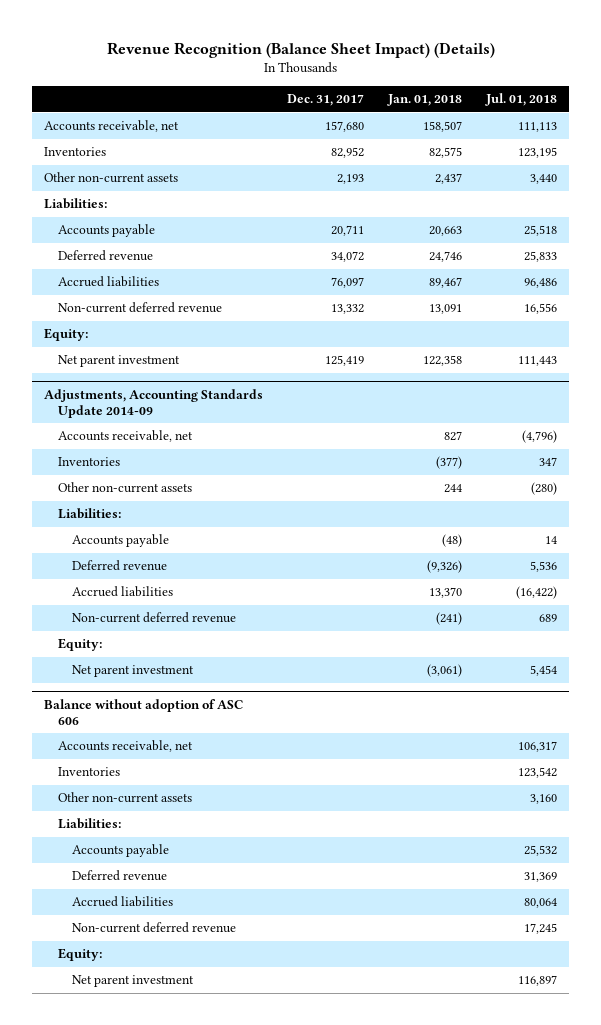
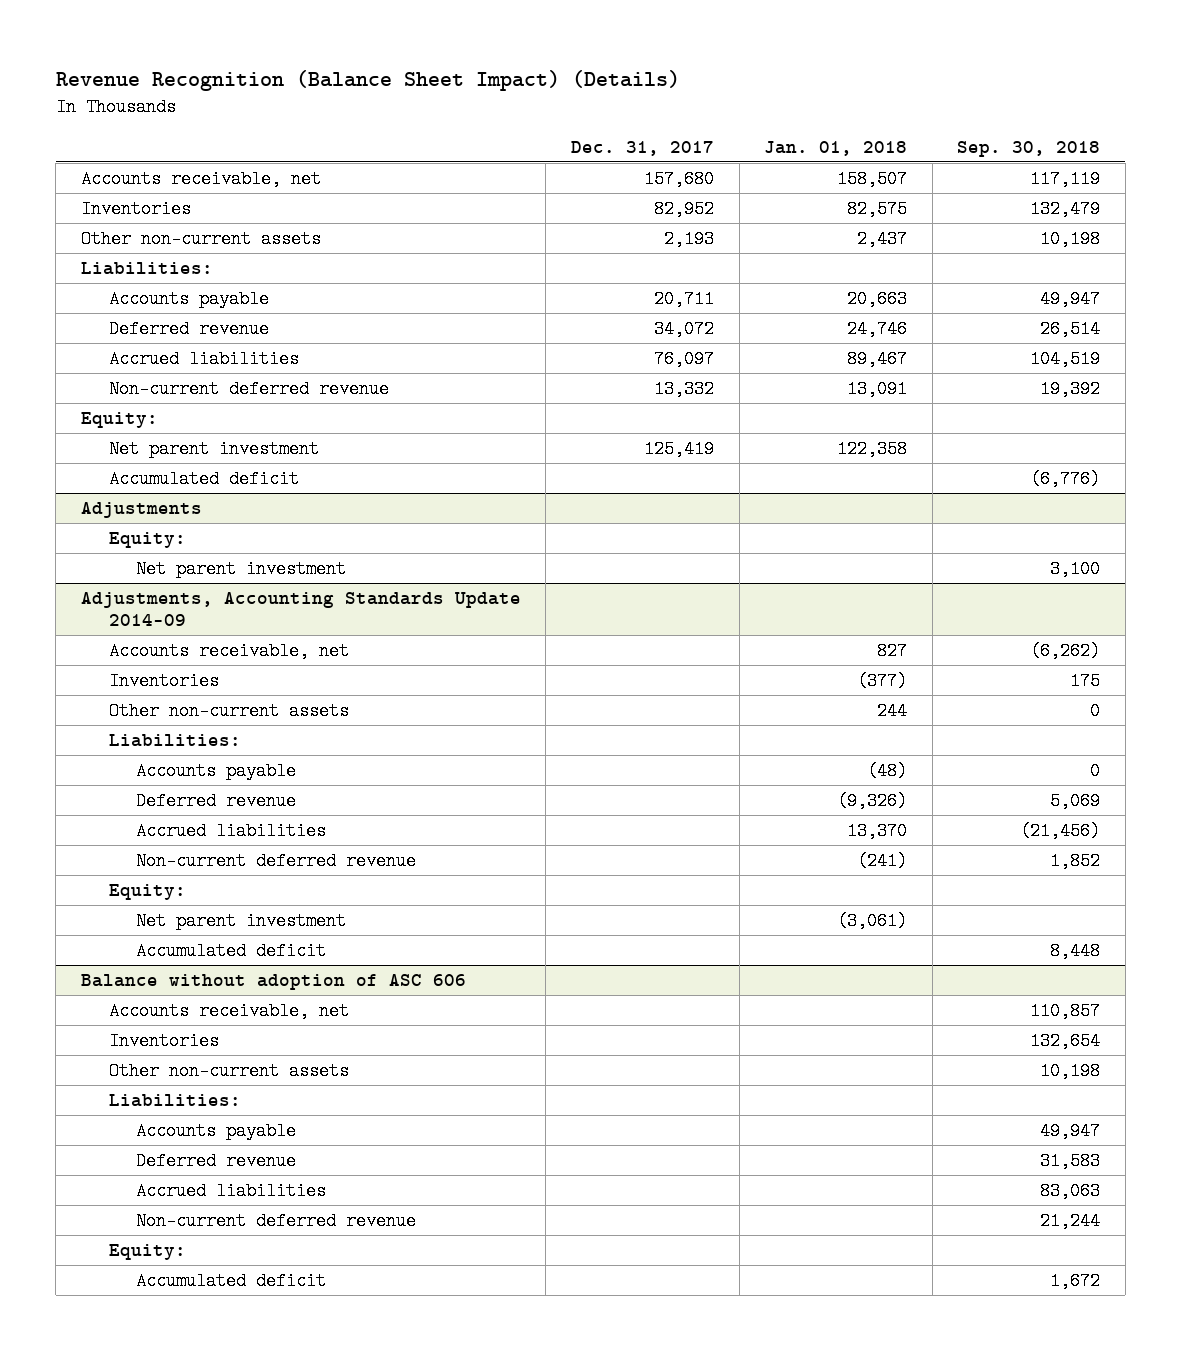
- | Dec. 31, 2017 | Jan. 01, 2018 | Jul. 01, 2018
+ | Dec. 31, 2017 | Jan. 01, 2018 | Sep. 30, 2018
+ Accumulated deficit | | | (6,776)
+ Adjustments
+ Equity:
+ Net parent investment | | | 3,100
@ Adjustments, Accounting Standards Update 2014-09
+ Accumulated deficit | | | 8,448
@ Balance without adoption of ASC 606
- Net parent investment | | | 116,897
+ Accumulated deficit | | | 1,672

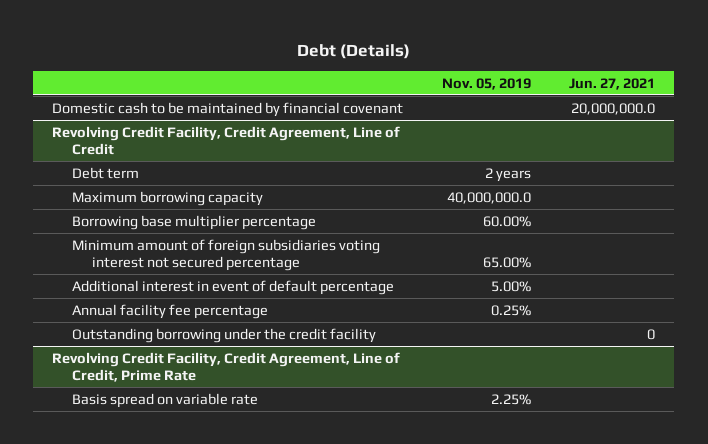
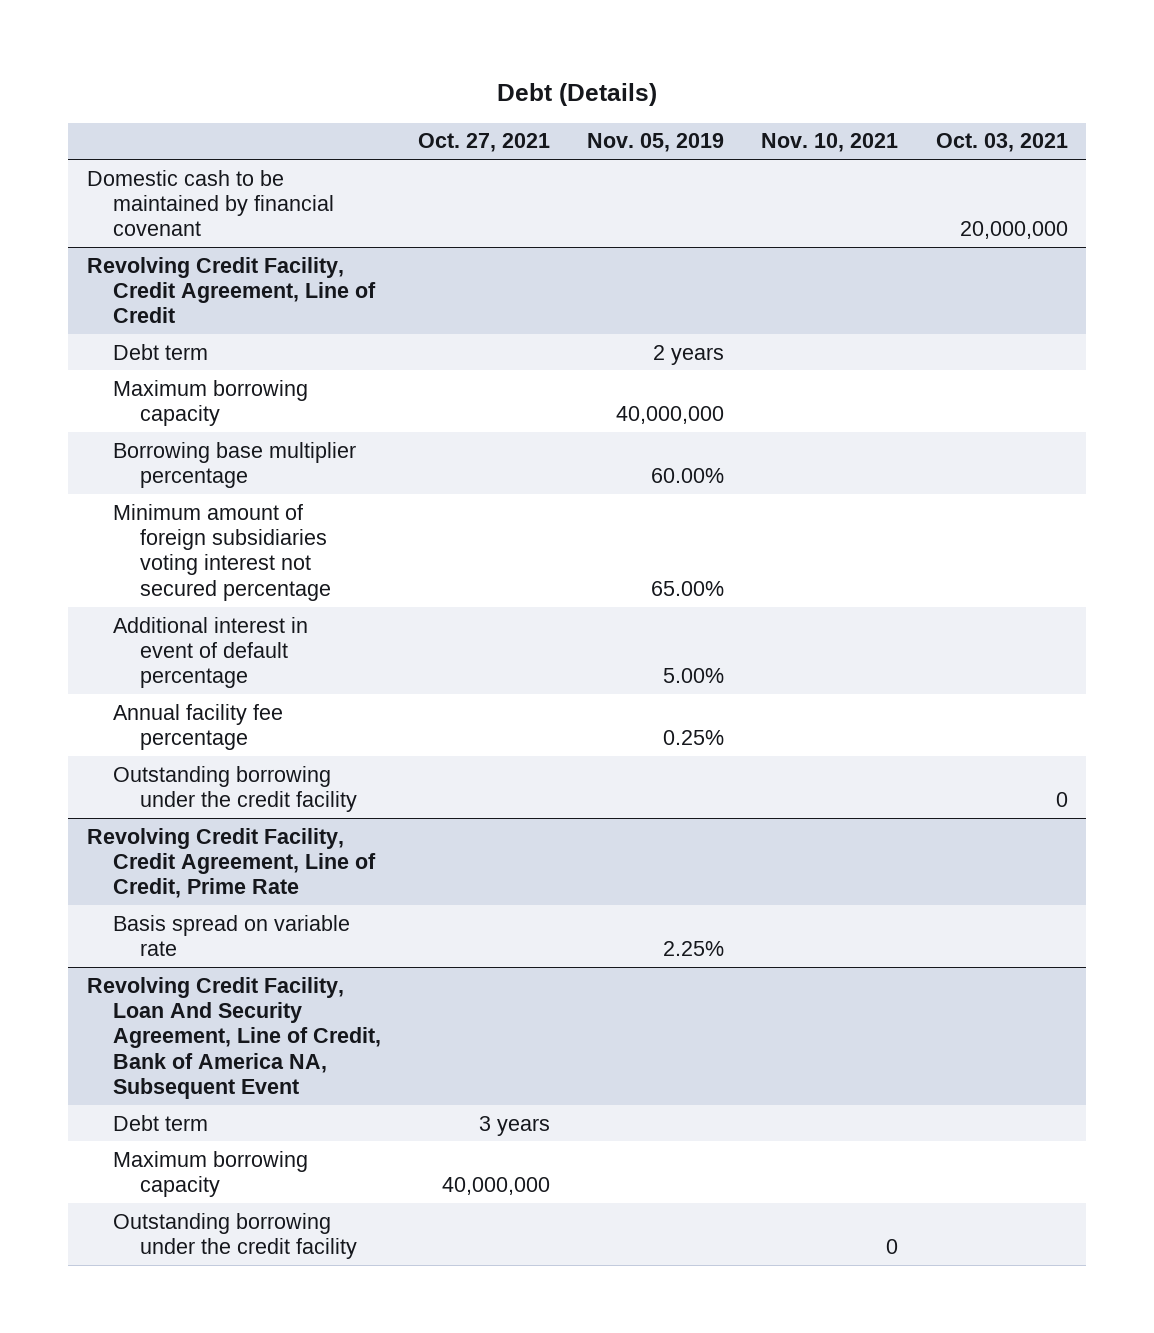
- | Nov. 05, 2019 | Jun. 27, 2021
+ | Oct. 27, 2021 | Nov. 05, 2019 | Nov. 10, 2021 | Oct. 03, 2021
@ Revolving Credit Facility, Credit Agreement, Line of Credit
- Maximum borrowing capacity | 40,000,000.0 |
+ Maximum borrowing capacity | | 40,000,000 | |
+ Revolving Credit Facility, Loan And Security Agreement, Line of Credit, Bank of America NA, Subsequent Event
+ Debt term | 3 years | | |
+ Maximum borrowing capacity | 40,000,000 | | |
+ Outstanding borrowing under the credit facility | | | 0 |

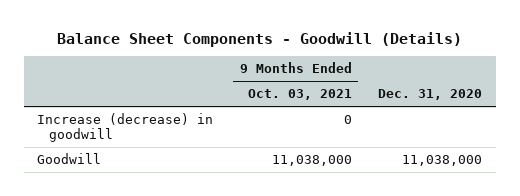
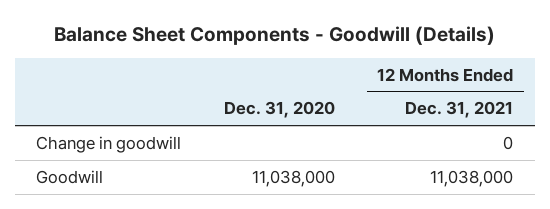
- | 9 Months Ended Oct. 03, 2021 | Dec. 31, 2020
+ | Dec. 31, 2020 | 12 Months Ended Dec. 31, 2021
- Increase (decrease) in goodwill | 0 |
+ Change in goodwill | | 0

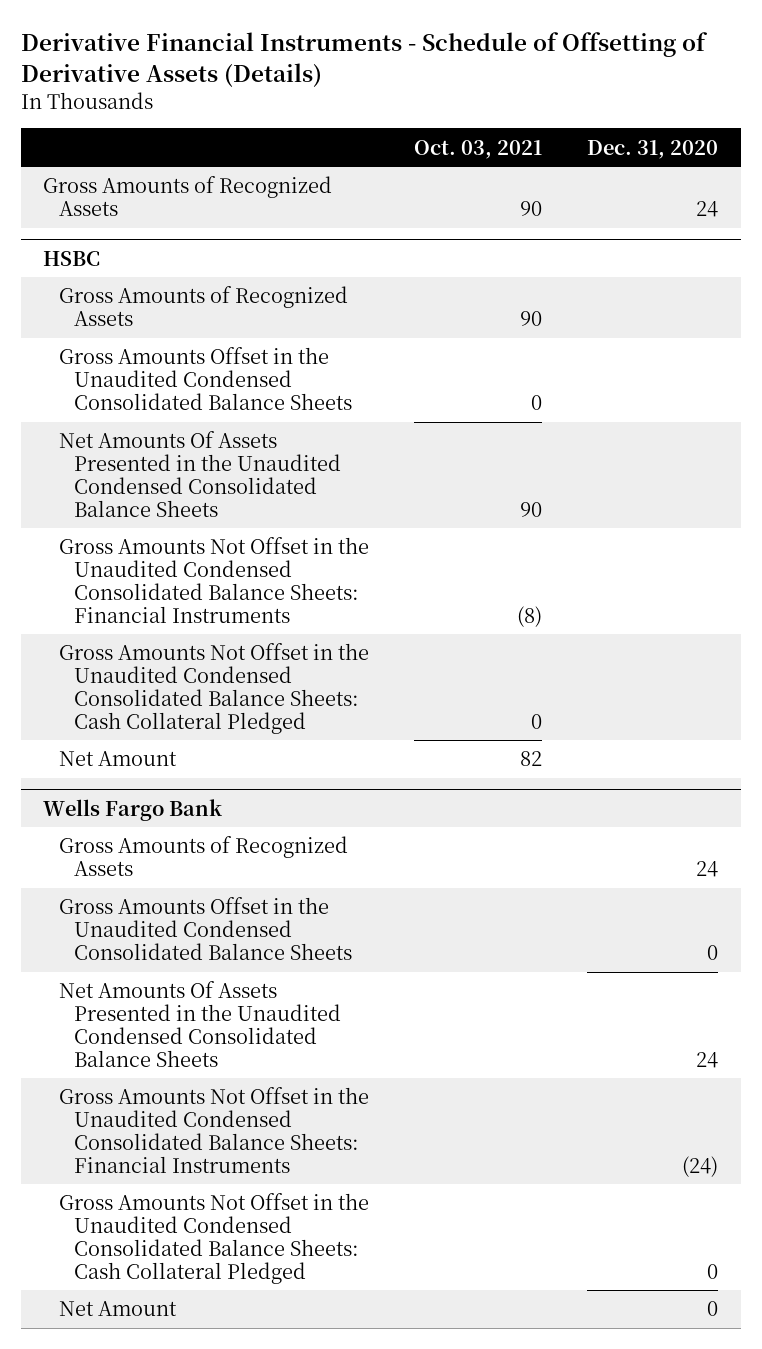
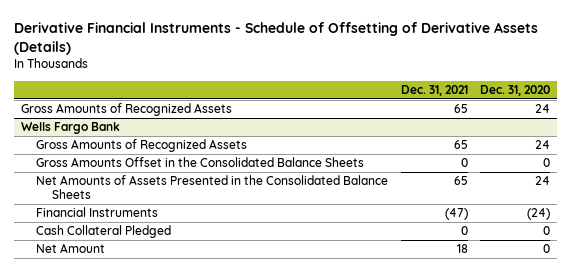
- | Oct. 03, 2021 | Dec. 31, 2020
+ | Dec. 31, 2021 | Dec. 31, 2020
- HSBC
- Gross Amounts of Recognized Assets | 90 |
- Gross Amounts Offset in the Unaudited Condensed Consolidated Balance Sheets | 0 |
- Net Amounts Of Assets Presented in the Unaudited Condensed Consolidated Balance Sheets | 90 |
- Gross Amounts Not Offset in the Unaudited Condensed Consolidated Balance Sheets: Financial Instruments | (8) |
- Gross Amounts Not Offset in the Unaudited Condensed Consolidated Balance Sheets: Cash Collateral Pledged | 0 |
- Net Amount | 82 |
@ Wells Fargo Bank
- Gross Amounts Offset in the Unaudited Condensed Consolidated Balance Sheets | | 0
- Net Amounts Of Assets Presented in the Unaudited Condensed Consolidated Balance Sheets | | 24
- Gross Amounts Not Offset in the Unaudited Condensed Consolidated Balance Sheets: Financial Instruments | | (24)
- Gross Amounts Not Offset in the Unaudited Condensed Consolidated Balance Sheets: Cash Collateral Pledged | | 0
+ Gross Amounts Offset in the Consolidated Balance Sheets | 0 | 0
+ Net Amounts of Assets Presented in the Consolidated Balance Sheets | 65 | 24
+ Financial Instruments | (47) | (24)
+ Cash Collateral Pledged | 0 | 0

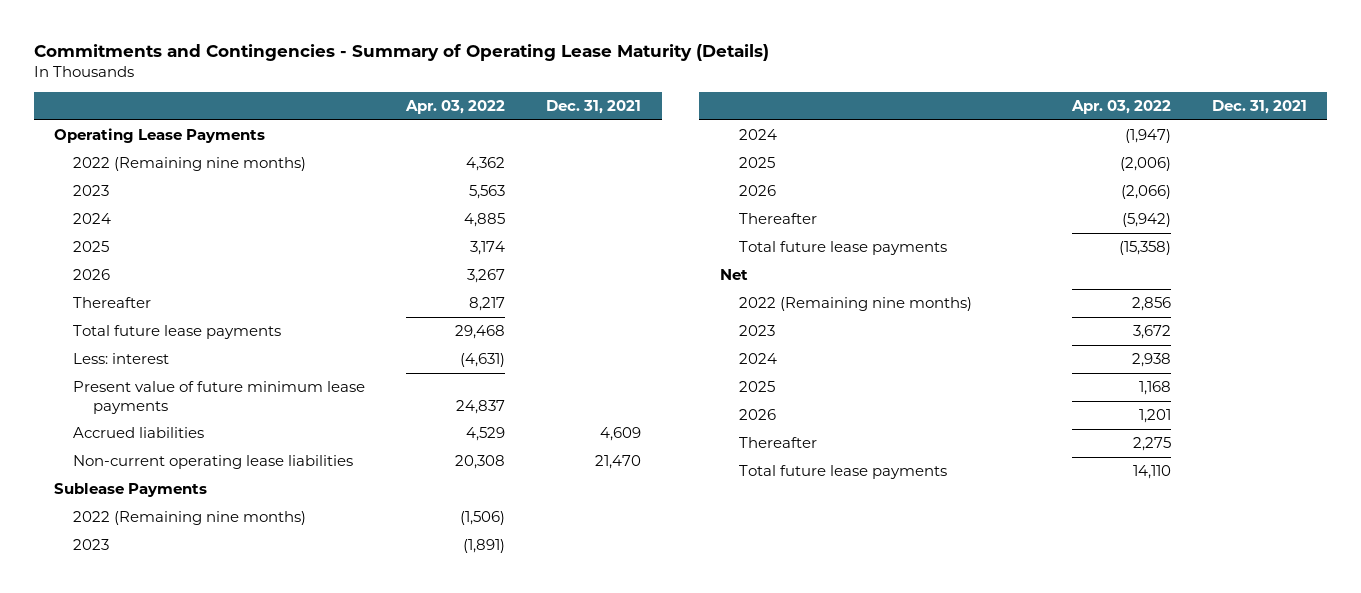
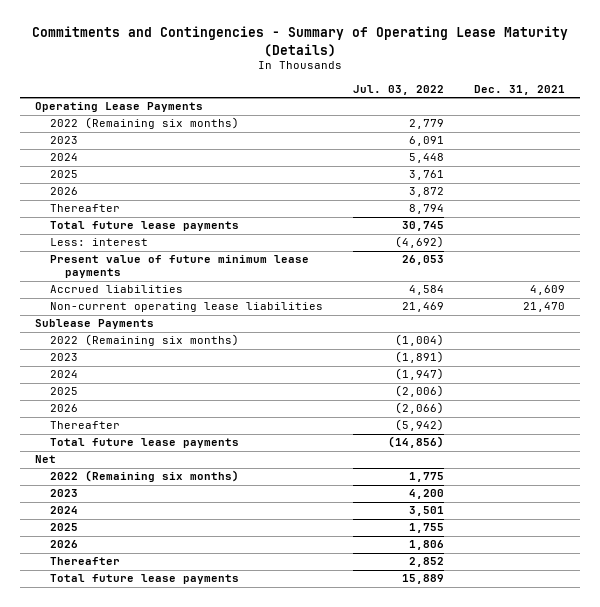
- | Apr. 03, 2022 | Dec. 31, 2021
+ | Jul. 03, 2022 | Dec. 31, 2021
- 2022 (Remaining nine months) | 4,362 |
+ 2022 (Remaining six months) | 2,779 |
- 2022 (Remaining nine months) | (1,506) |
+ 2022 (Remaining six months) | (1,004) |
- 2022 (Remaining nine months) | 2,856 |
+ 2022 (Remaining six months) | 1,775 |

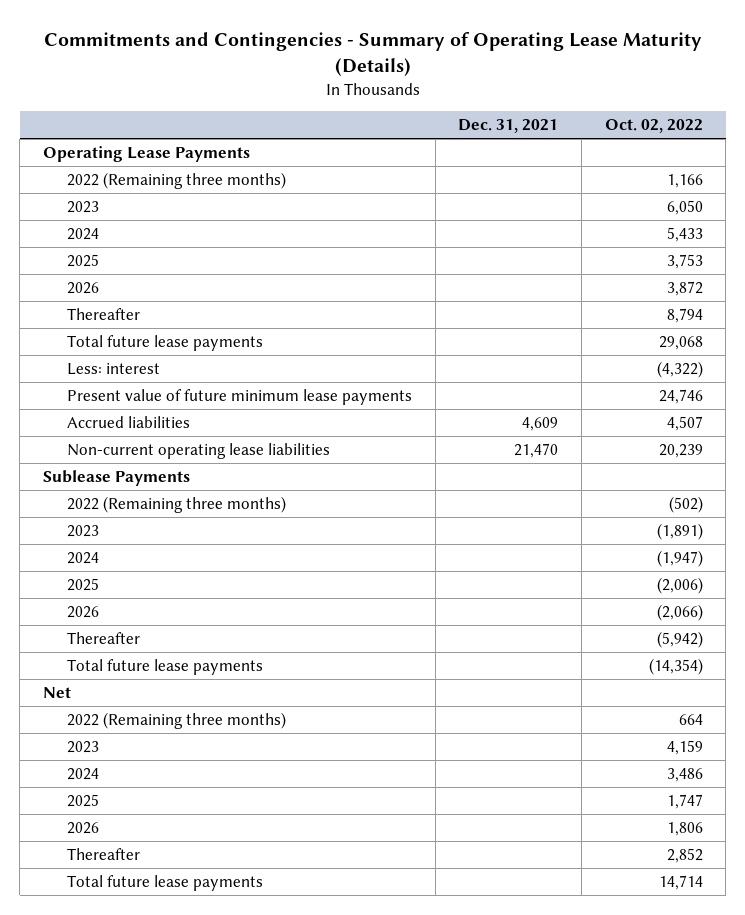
- | Jul. 03, 2022 | Dec. 31, 2021
+ | Dec. 31, 2021 | Oct. 02, 2022
- 2022 (Remaining six months) | 2,779 |
+ 2022 (Remaining three months) | | 1,166
- 2022 (Remaining six months) | (1,004) |
+ 2022 (Remaining three months) | | (502)
- 2022 (Remaining six months) | 1,775 |
+ 2022 (Remaining three months) | | 664

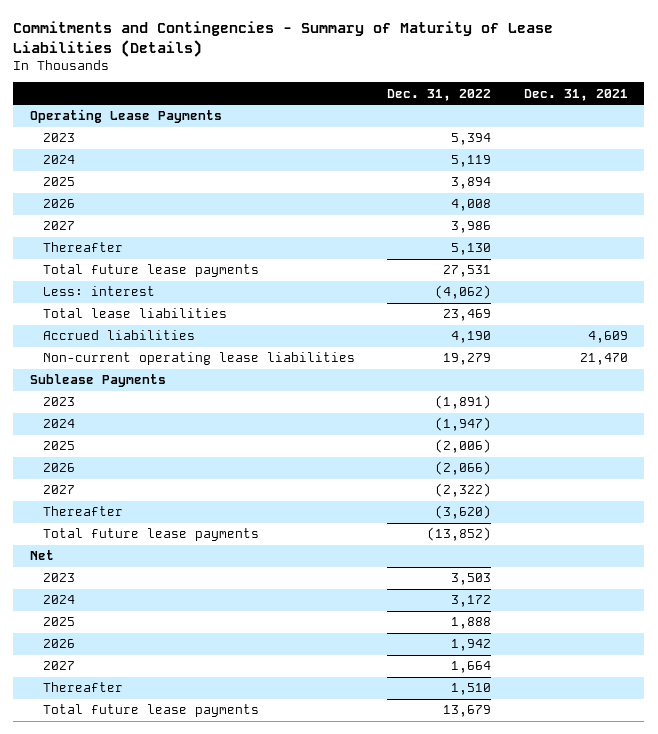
- Commitments and Contingencies - Summary of Operating Lease Maturity (Details)
+ Commitments and Contingencies - Summary of Maturity of Lease Liabilities (Details)
- | Dec. 31, 2021 | Oct. 02, 2022
+ | Dec. 31, 2022 | Dec. 31, 2021
- 2022 (Remaining three months) | | 1,166
+ 2027 | 3,986 |
- Present value of future minimum lease payments | | 24,746
+ Total lease liabilities | 23,469 |
- 2022 (Remaining three months) | | (502)
+ 2027 | (2,322) |
- 2022 (Remaining three months) | | 664
+ 2027 | 1,664 |

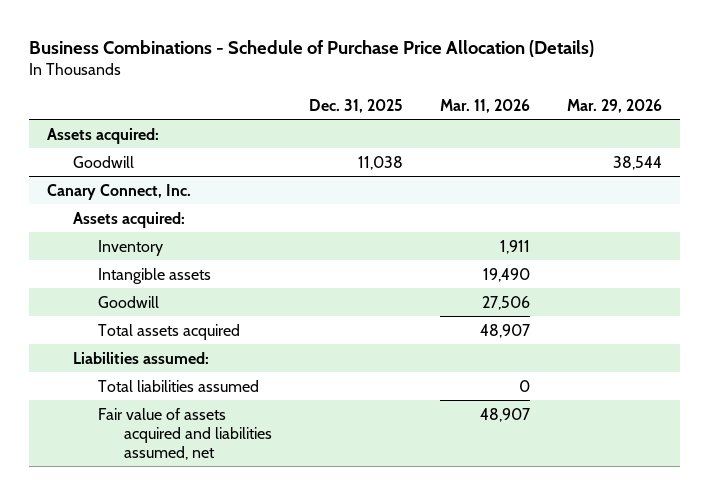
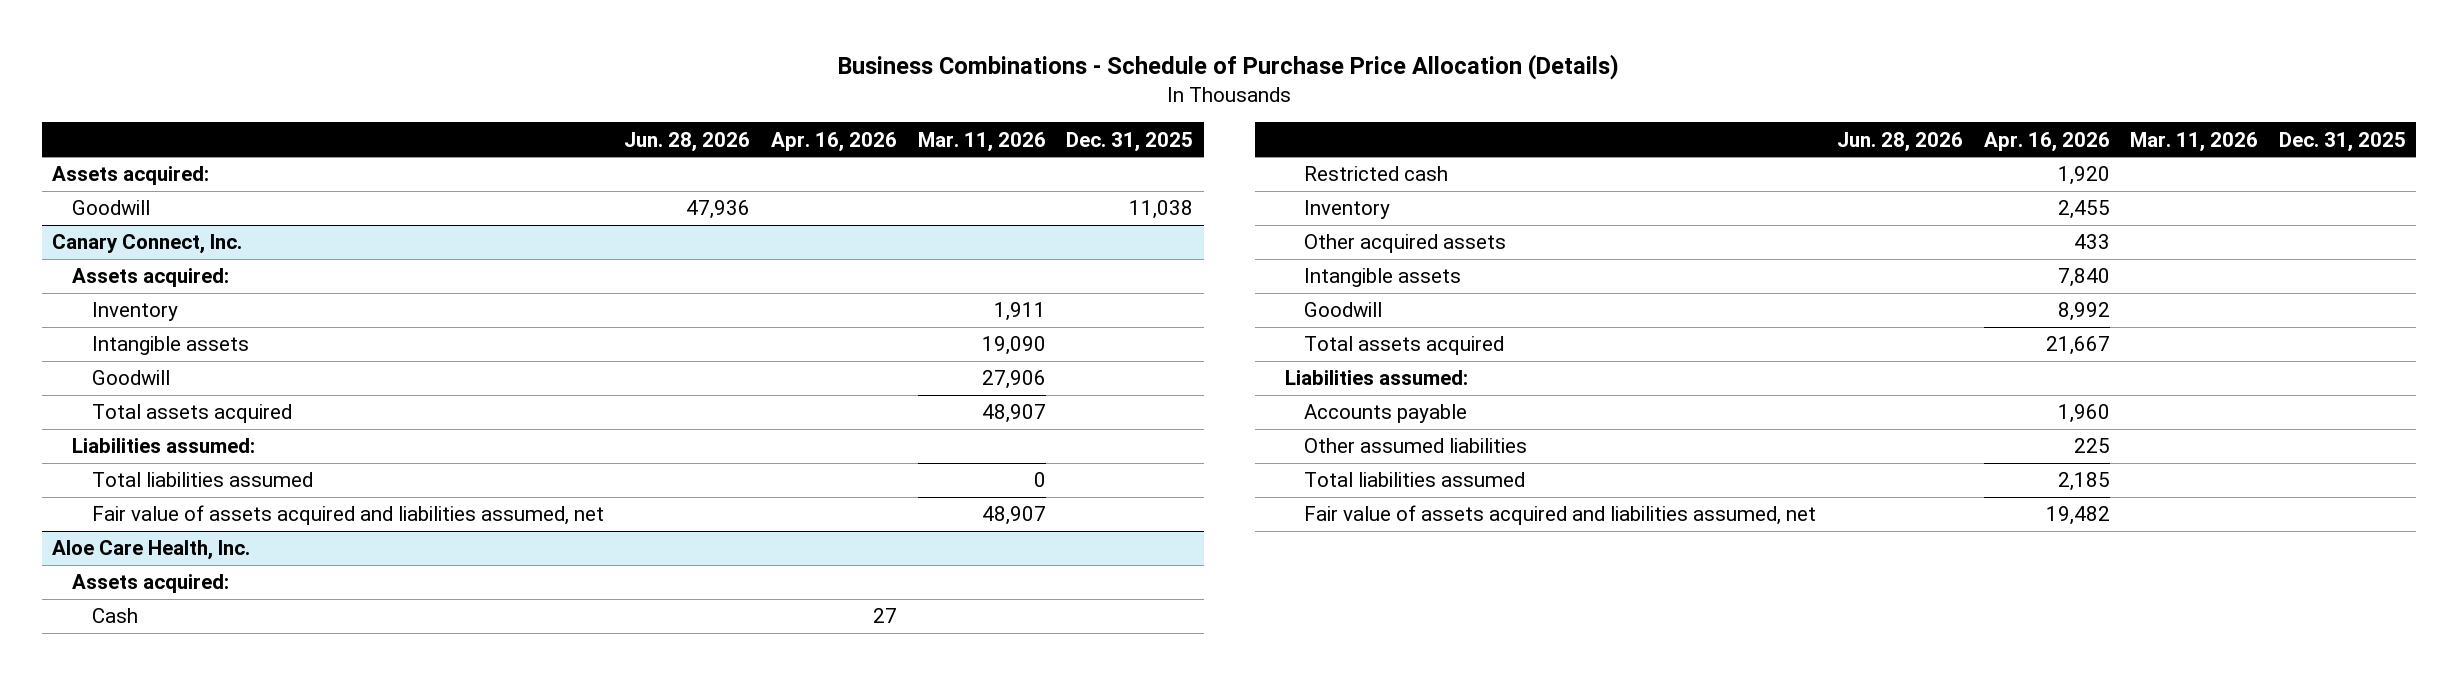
- | Dec. 31, 2025 | Mar. 11, 2026 | Mar. 29, 2026
+ | Jun. 28, 2026 | Apr. 16, 2026 | Mar. 11, 2026 | Dec. 31, 2025
@ Canary Connect, Inc.
- Intangible assets | | 19,490 |
- Goodwill | | 27,506 |
+ Intangible assets | | | 19,090 |
+ Goodwill | | | 27,906 |
+ Aloe Care Health, Inc.
+ Assets acquired:
+ Cash | | 27 | |
+ Restricted cash | | 1,920 | |
+ Inventory | | 2,455 | |
+ Other acquired assets | | 433 | |
+ Intangible assets | | 7,840 | |
+ Goodwill | | 8,992 | |
+ Total assets acquired | | 21,667 | |
+ Liabilities assumed:
+ Accounts payable | | 1,960 | |
+ Other assumed liabilities | | 225 | |
+ Total liabilities assumed | | 2,185 | |
+ Fair value of assets acquired and liabilities assumed, net | | 19,482 | |

